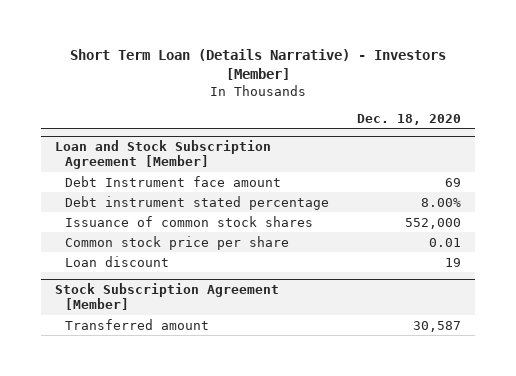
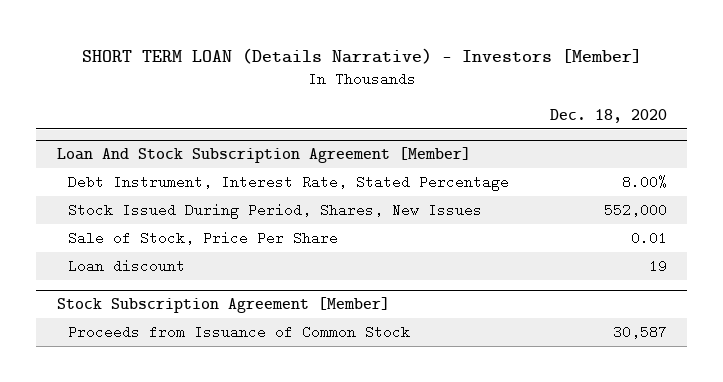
- Short Term Loan (Details Narrative) - Investors [Member]
+ SHORT TERM LOAN (Details Narrative) - Investors [Member]
- Loan and Stock Subscription Agreement [Member]
- Debt Instrument face amount | 69
- Debt instrument stated percentage | 8.00%
- Issuance of common stock shares | 552,000
- Common stock price per share | 0.01
+ Loan And Stock Subscription Agreement [Member]
+ Debt Instrument, Interest Rate, Stated Percentage | 8.00%
+ Stock Issued During Period, Shares, New Issues | 552,000
+ Sale of Stock, Price Per Share | 0.01
@ Stock Subscription Agreement [Member]
- Transferred amount | 30,587
+ Proceeds from Issuance of Common Stock | 30,587

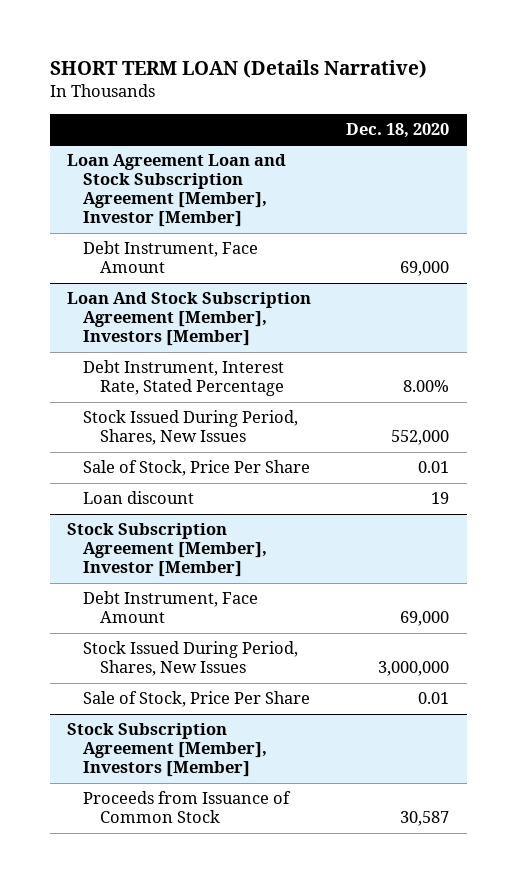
- SHORT TERM LOAN (Details Narrative) - Investors [Member]
+ SHORT TERM LOAN (Details Narrative)
- Loan And Stock Subscription Agreement [Member]
+ Loan Agreement Loan and Stock Subscription Agreement [Member], Investor [Member]
+ Debt Instrument, Face Amount | 69,000
+ Loan And Stock Subscription Agreement [Member], Investors [Member]
- Stock Subscription Agreement [Member]
+ Stock Subscription Agreement [Member], Investor [Member]
+ Debt Instrument, Face Amount | 69,000
+ Stock Issued During Period, Shares, New Issues | 3,000,000
+ Sale of Stock, Price Per Share | 0.01
+ Stock Subscription Agreement [Member], Investors [Member]

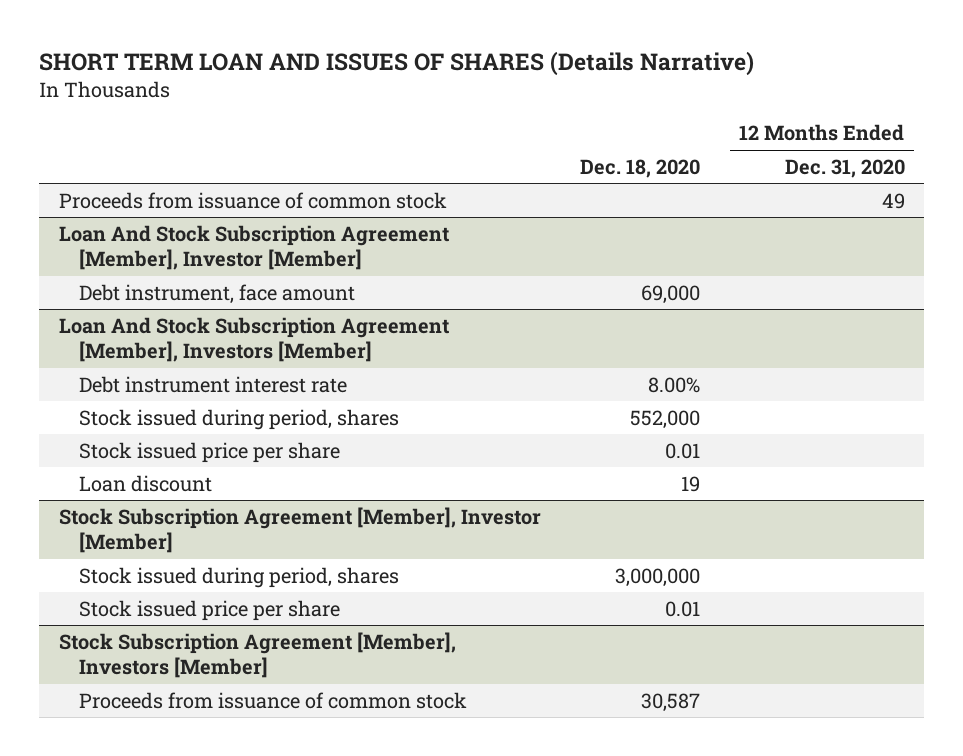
- SHORT TERM LOAN (Details Narrative)
+ SHORT TERM LOAN AND ISSUES OF SHARES (Details Narrative)
- | Dec. 18, 2020
+ | Dec. 18, 2020 | 12 Months Ended Dec. 31, 2020
- Loan Agreement Loan and Stock Subscription Agreement [Member], Investor [Member]
- Debt Instrument, Face Amount | 69,000
+ Proceeds from issuance of common stock | | 49
+ Loan And Stock Subscription Agreement [Member], Investor [Member]
+ Debt instrument, face amount | 69,000 |
@ Loan And Stock Subscription Agreement [Member], Investors [Member]
- Debt Instrument, Interest Rate, Stated Percentage | 8.00%
- Stock Issued During Period, Shares, New Issues | 552,000
- Sale of Stock, Price Per Share | 0.01
+ Debt instrument interest rate | 8.00% |
+ Stock issued during period, shares | 552,000 |
+ Stock issued price per share | 0.01 |
@ Stock Subscription Agreement [Member], Investor [Member]
- Debt Instrument, Face Amount | 69,000
- Stock Issued During Period, Shares, New Issues | 3,000,000
- Sale of Stock, Price Per Share | 0.01
+ Stock issued during period, shares | 3,000,000 |
+ Stock issued price per share | 0.01 |
@ Stock Subscription Agreement [Member], Investors [Member]
- Proceeds from Issuance of Common Stock | 30,587
+ Proceeds from issuance of common stock | 30,587 |

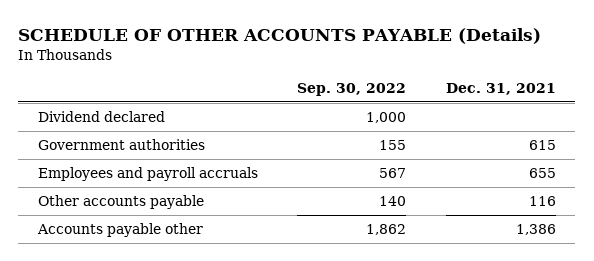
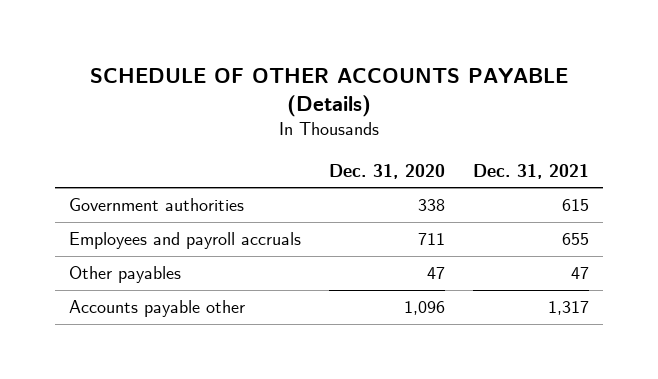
- | Sep. 30, 2022 | Dec. 31, 2021
+ | Dec. 31, 2020 | Dec. 31, 2021
- Dividend declared | 1,000 |
- Other accounts payable | 140 | 116
- Accounts payable other | 1,862 | 1,386
+ Other payables | 47 | 47
+ Accounts payable other | 1,096 | 1,317

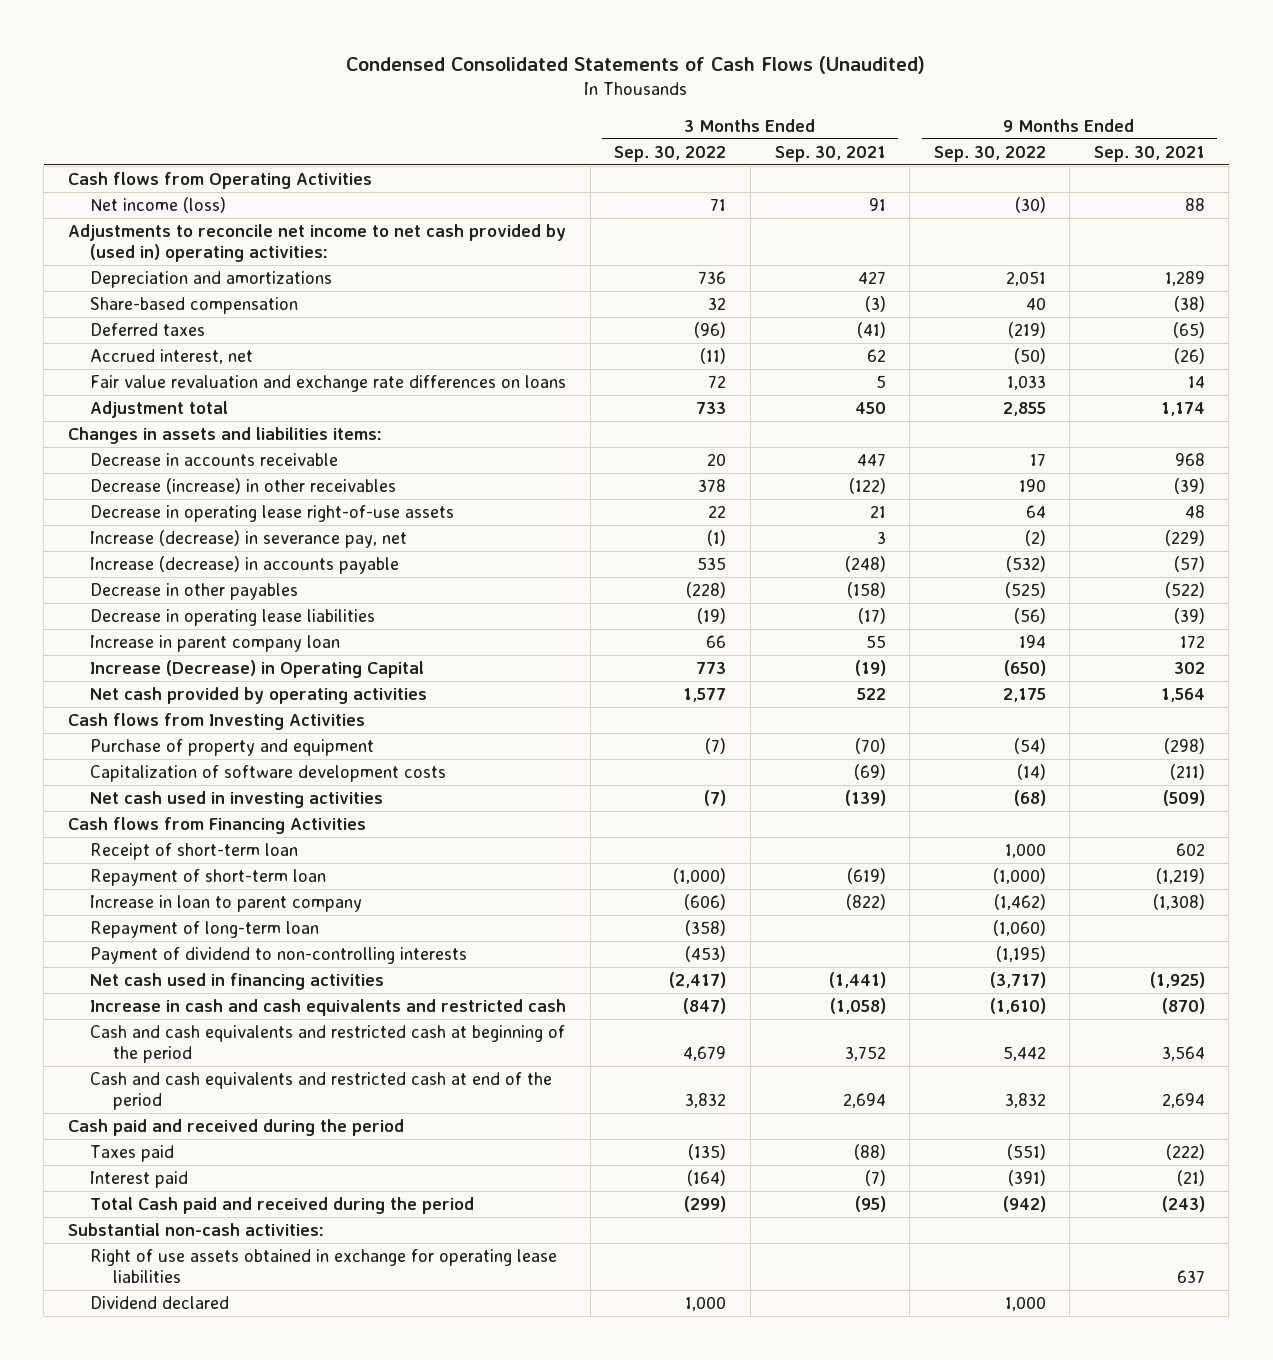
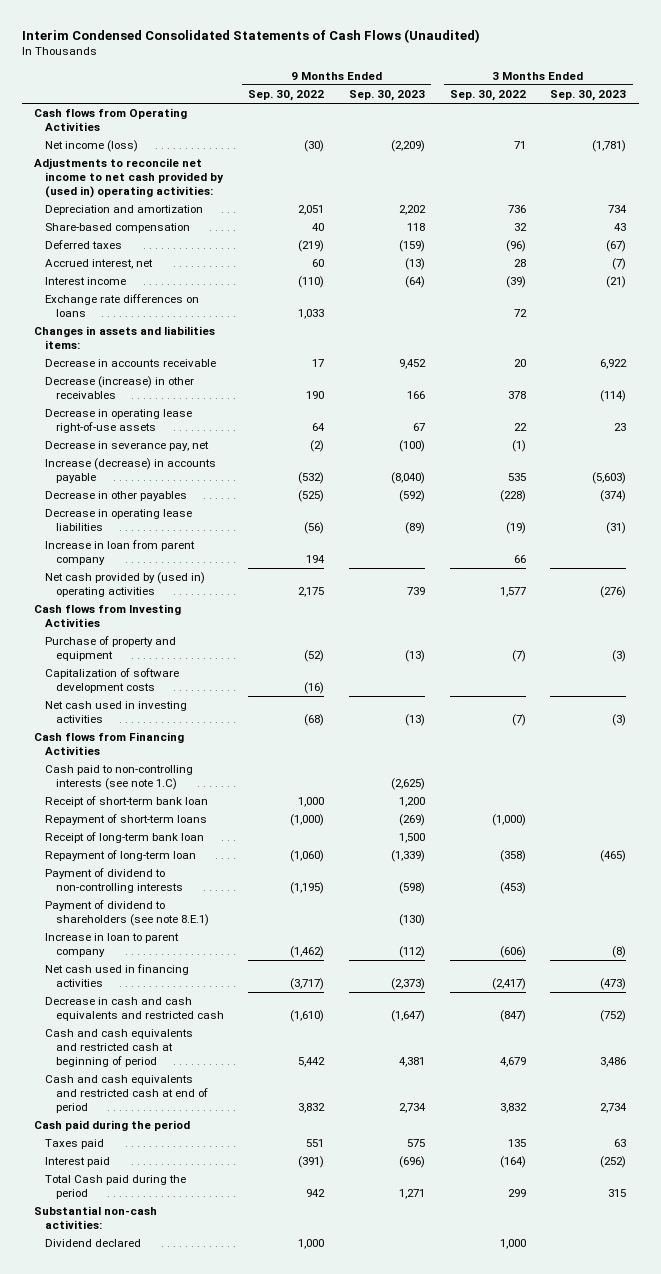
- Condensed Consolidated Statements of Cash Flows (Unaudited)
+ Interim Condensed Consolidated Statements of Cash Flows (Unaudited)
- | 3 Months Ended Sep. 30, 2022 | 3 Months Ended Sep. 30, 2021 | 9 Months Ended Sep. 30, 2022 | 9 Months Ended Sep. 30, 2021
+ | 9 Months Ended Sep. 30, 2022 | 9 Months Ended Sep. 30, 2023 | 3 Months Ended Sep. 30, 2022 | 3 Months Ended Sep. 30, 2023
- Depreciation and amortizations | 736 | 427 | 2,051 | 1,289
+ Depreciation and amortization | 2,051 | 2,202 | 736 | 734
- Accrued interest, net | (11) | 62 | (50) | (26)
- Fair value revaluation and exchange rate differences on loans | 72 | 5 | 1,033 | 14
- Adjustment total | 733 | 450 | 2,855 | 1,174
+ Accrued interest, net | 60 | (13) | 28 | (7)
+ Interest income | (110) | (64) | (39) | (21)
+ Exchange rate differences on loans | 1,033 | | 72 |
- Increase (decrease) in severance pay, net | (1) | 3 | (2) | (229)
+ Decrease in severance pay, net | (2) | (100) | (1) |
- Increase in parent company loan | 66 | 55 | 194 | 172
- Increase (Decrease) in Operating Capital | 773 | (19) | (650) | 302
- Net cash provided by operating activities | 1,577 | 522 | 2,175 | 1,564
+ Increase in loan from parent company | 194 | | 66 |
+ Net cash provided by (used in) operating activities | 2,175 | 739 | 1,577 | (276)
- Purchase of property and equipment | (7) | (70) | (54) | (298)
- Capitalization of software development costs | | (69) | (14) | (211)
+ Purchase of property and equipment | (52) | (13) | (7) | (3)
+ Capitalization of software development costs | (16) | | |
- Receipt of short-term loan | | | 1,000 | 602
- Repayment of short-term loan | (1,000) | (619) | (1,000) | (1,219)
+ Cash paid to non-controlling interests (see note 1.C) | | (2,625) | |
+ Receipt of short-term bank loan | 1,000 | 1,200 | |
+ Repayment of short-term loans | (1,000) | (269) | (1,000) |
+ Receipt of long-term bank loan | | 1,500 | |
+ Payment of dividend to shareholders (see note 8.E.1) | | (130) | |
moved down: Increase in loan to parent company | (1,462) | (112) | (606) | (8)
- Increase in cash and cash equivalents and restricted cash | (847) | (1,058) | (1,610) | (870)
- Cash and cash equivalents and restricted cash at beginning of the period | 4,679 | 3,752 | 5,442 | 3,564
- Cash and cash equivalents and restricted cash at end of the period | 3,832 | 2,694 | 3,832 | 2,694
- Cash paid and received during the period
- Taxes paid | (135) | (88) | (551) | (222)
+ Decrease in cash and cash equivalents and restricted cash | (1,610) | (1,647) | (847) | (752)
+ Cash and cash equivalents and restricted cash at beginning of period | 5,442 | 4,381 | 4,679 | 3,486
+ Cash and cash equivalents and restricted cash at end of period | 3,832 | 2,734 | 3,832 | 2,734
+ Cash paid during the period
+ Taxes paid | 551 | 575 | 135 | 63
- Total Cash paid and received during the period | (299) | (95) | (942) | (243)
+ Total Cash paid during the period | 942 | 1,271 | 299 | 315
- Right of use assets obtained in exchange for operating lease liabilities | | | | 637

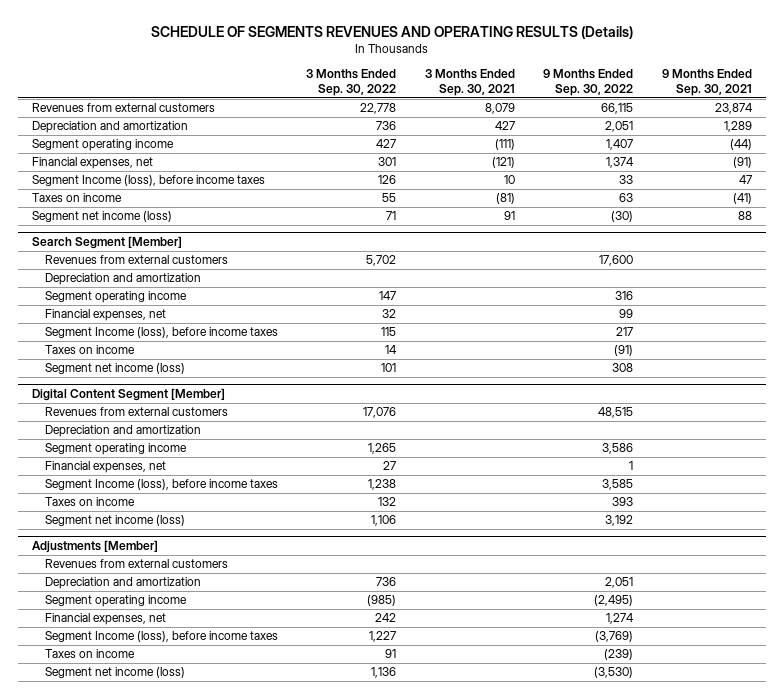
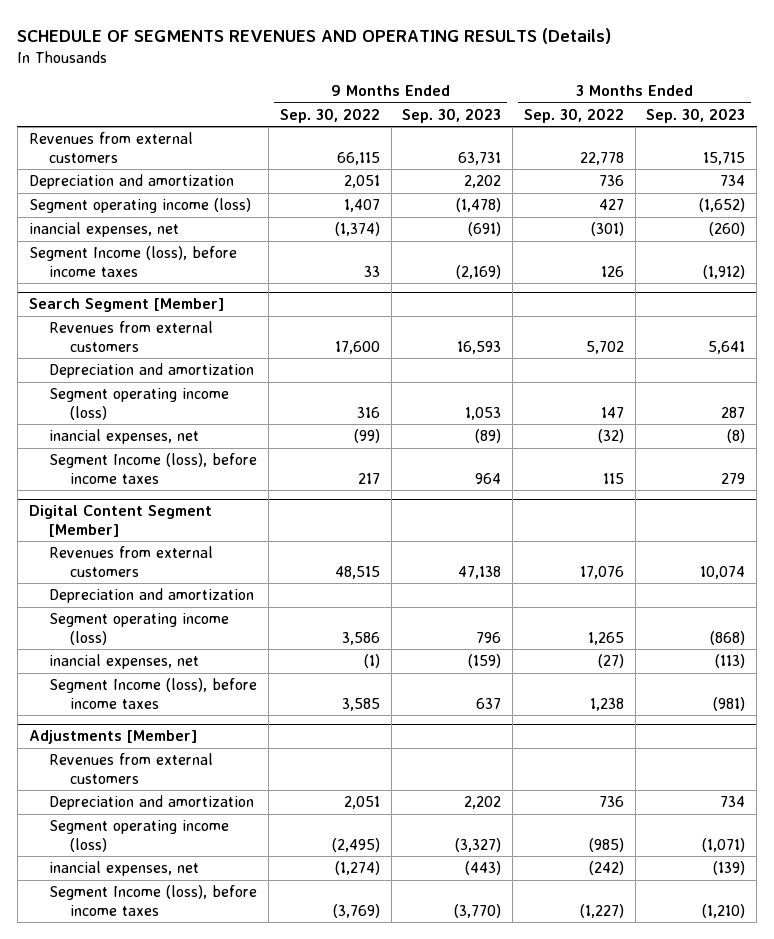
- | 3 Months Ended Sep. 30, 2022 | 3 Months Ended Sep. 30, 2021 | 9 Months Ended Sep. 30, 2022 | 9 Months Ended Sep. 30, 2021
+ | 9 Months Ended Sep. 30, 2022 | 9 Months Ended Sep. 30, 2023 | 3 Months Ended Sep. 30, 2022 | 3 Months Ended Sep. 30, 2023
- Segment operating income | 427 | (111) | 1,407 | (44)
- Financial expenses, net | 301 | (121) | 1,374 | (91)
+ Segment operating income (loss) | 1,407 | (1,478) | 427 | (1,652)
+ inancial expenses, net | (1,374) | (691) | (301) | (260)
- Taxes on income | 55 | (81) | 63 | (41)
- Segment net income (loss) | 71 | 91 | (30) | 88
@ Search Segment [Member]
- Segment operating income | 147 | | 316 |
- Financial expenses, net | 32 | | 99 |
+ Segment operating income (loss) | 316 | 1,053 | 147 | 287
+ inancial expenses, net | (99) | (89) | (32) | (8)
- Taxes on income | 14 | | (91) |
- Segment net income (loss) | 101 | | 308 |
@ Digital Content Segment [Member]
- Segment operating income | 1,265 | | 3,586 |
- Financial expenses, net | 27 | | 1 |
+ Segment operating income (loss) | 3,586 | 796 | 1,265 | (868)
+ inancial expenses, net | (1) | (159) | (27) | (113)
- Taxes on income | 132 | | 393 |
- Segment net income (loss) | 1,106 | | 3,192 |
@ Adjustments [Member]
- Segment operating income | (985) | | (2,495) |
- Financial expenses, net | 242 | | 1,274 |
- Segment Income (loss), before income taxes | 1,227 | | (3,769) |
- Taxes on income | 91 | | (239) |
- Segment net income (loss) | 1,136 | | (3,530) |
+ Segment operating income (loss) | (2,495) | (3,327) | (985) | (1,071)
+ inancial expenses, net | (1,274) | (443) | (242) | (139)
+ Segment Income (loss), before income taxes | (3,769) | (3,770) | (1,227) | (1,210)

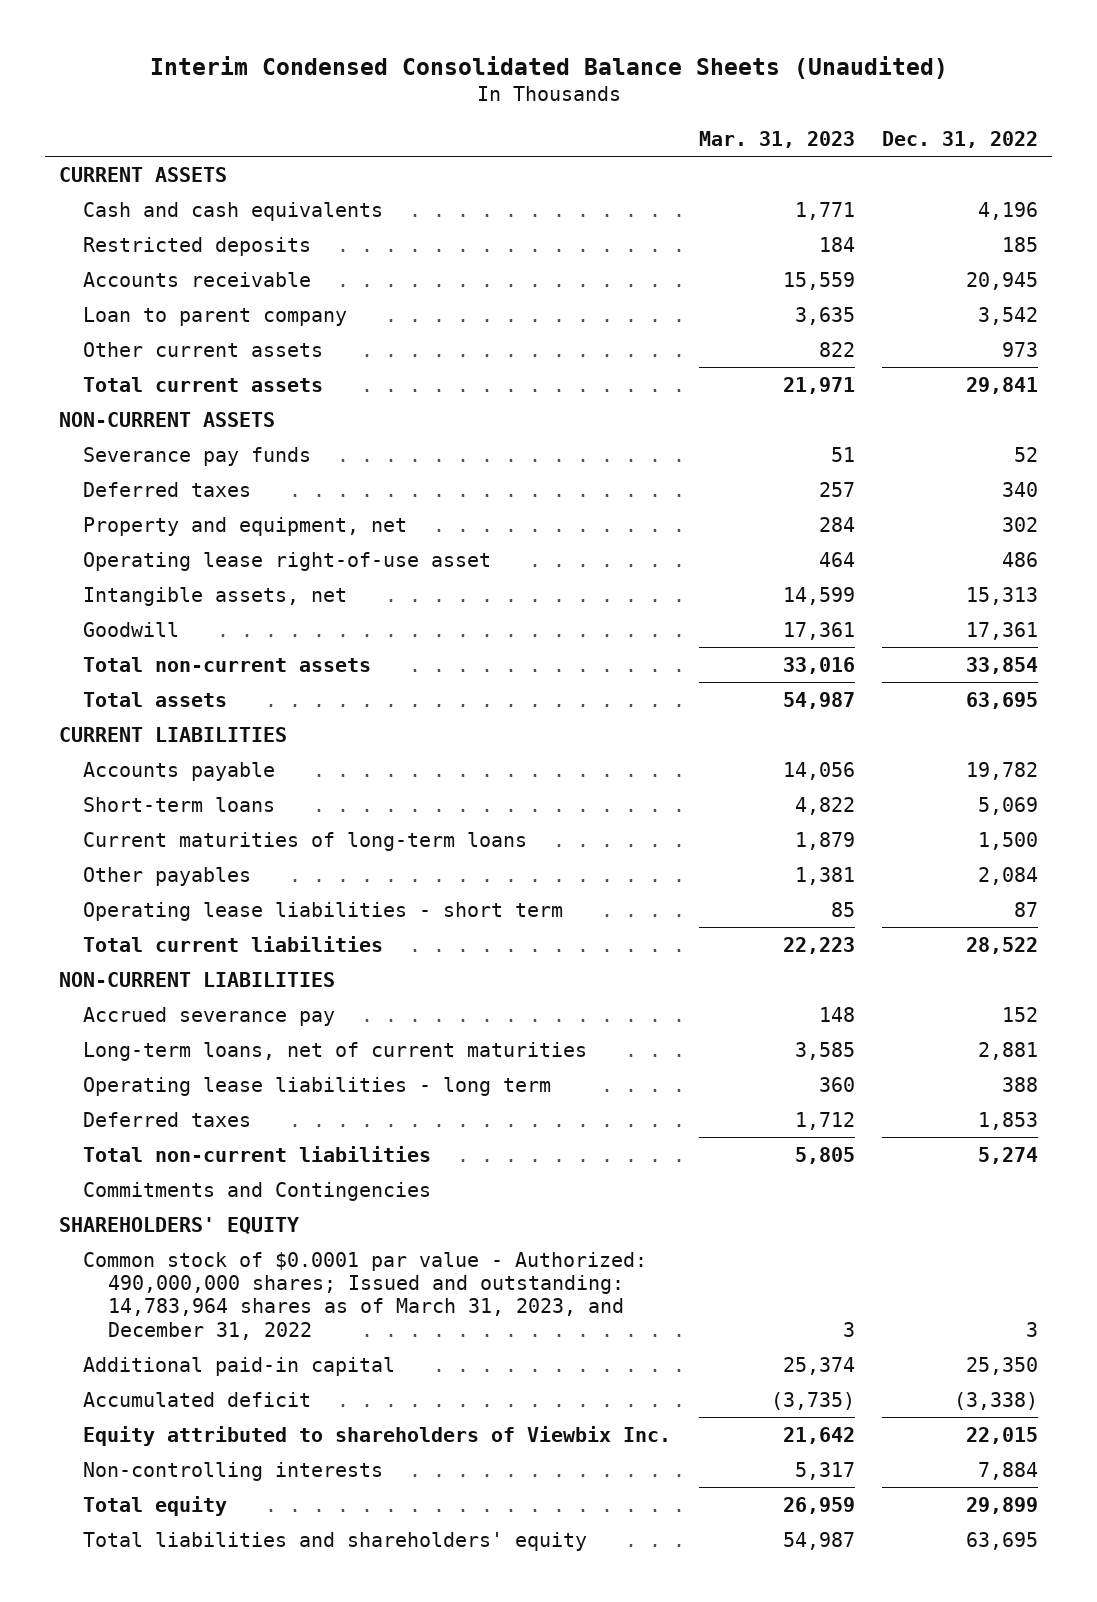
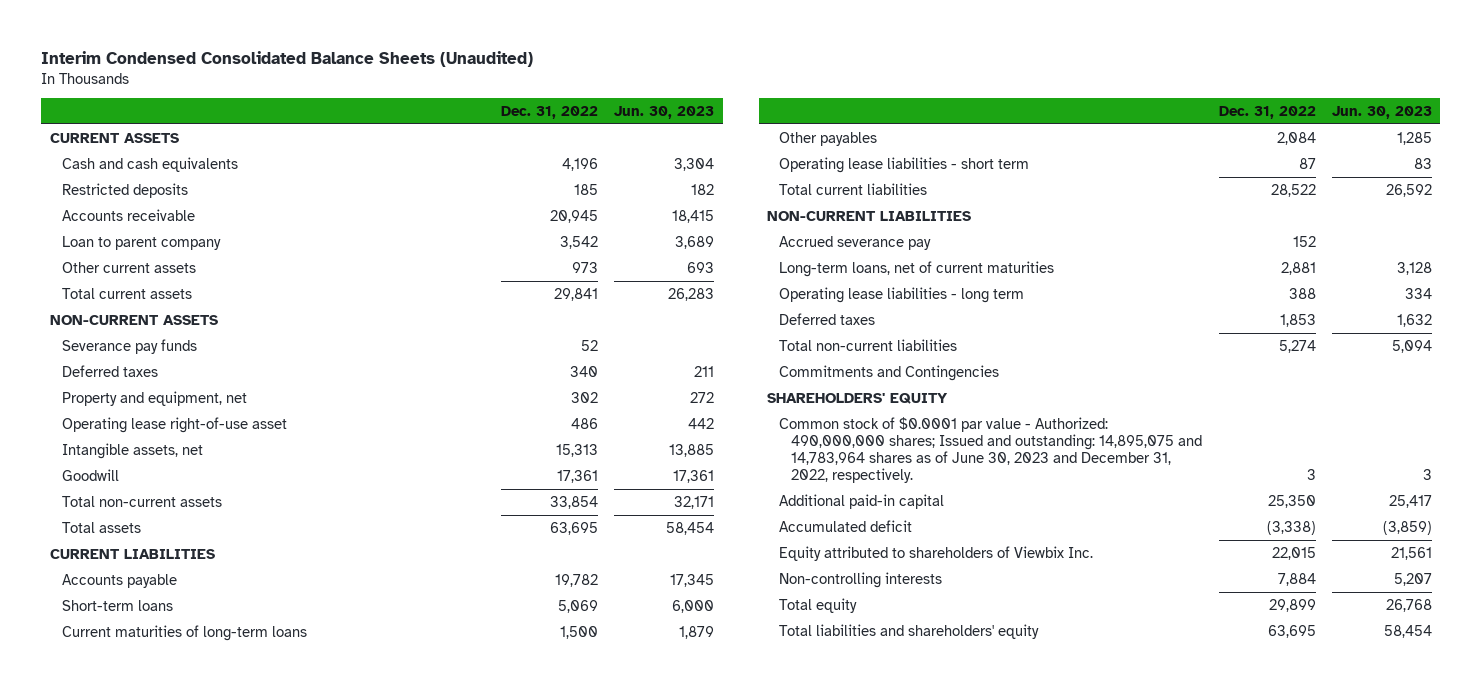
- | Mar. 31, 2023 | Dec. 31, 2022
+ | Dec. 31, 2022 | Jun. 30, 2023
- Common stock of $0.0001 par value - Authorized: 490,000,000 shares; Issued and outstanding: 14,783,964 shares as of March 31, 2023, and December 31, 2022 | 3 | 3
+ Common stock of $0.0001 par value - Authorized: 490,000,000 shares; Issued and outstanding: 14,895,075 and 14,783,964 shares as of June 30, 2023 and December 31, 2022, respectively. | 3 | 3

